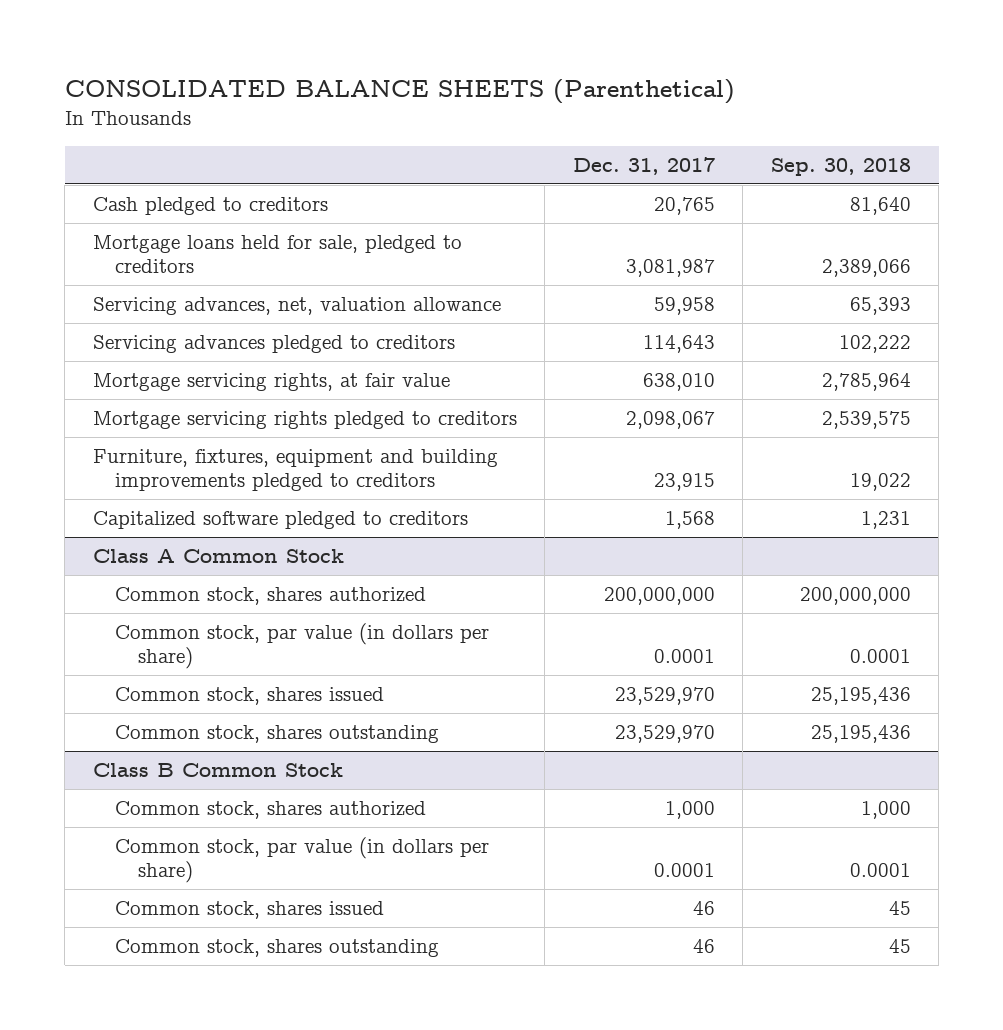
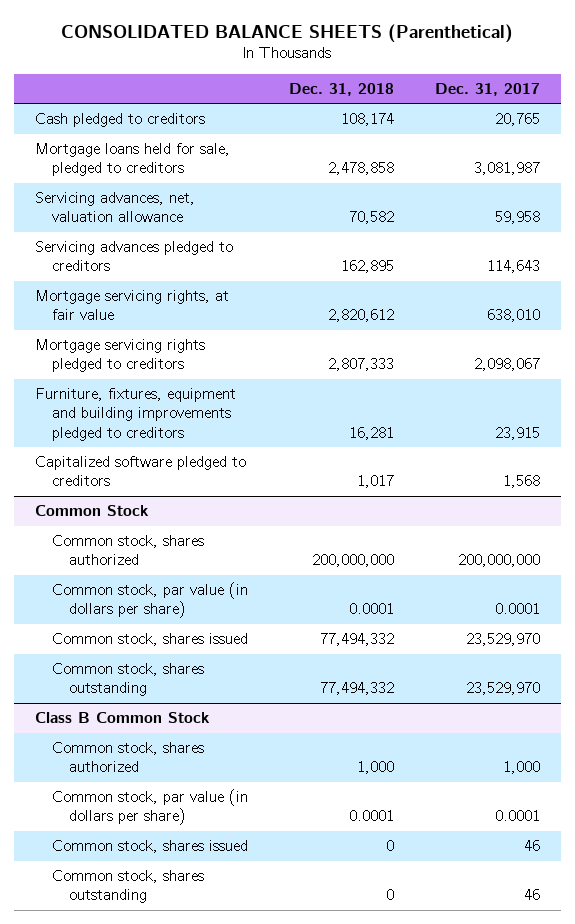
- | Dec. 31, 2017 | Sep. 30, 2018
+ | Dec. 31, 2018 | Dec. 31, 2017
- Class A Common Stock
+ Common Stock

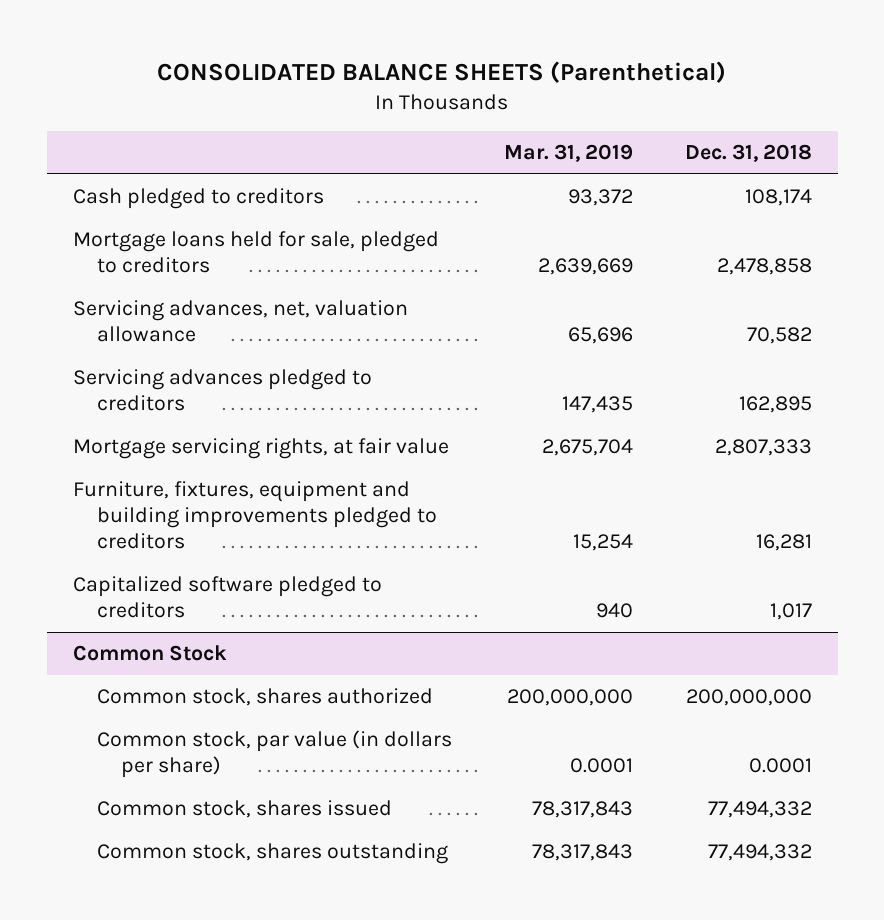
- | Dec. 31, 2018 | Dec. 31, 2017
+ | Mar. 31, 2019 | Dec. 31, 2018
- Mortgage servicing rights, at fair value | 2,820,612 | 638,010
- Mortgage servicing rights pledged to creditors | 2,807,333 | 2,098,067
+ Mortgage servicing rights, at fair value | 2,675,704 | 2,807,333
- Class B Common Stock
- Common stock, shares authorized | 1,000 | 1,000
- Common stock, par value (in dollars per share) | 0.0001 | 0.0001
- Common stock, shares issued | 0 | 46
- Common stock, shares outstanding | 0 | 46

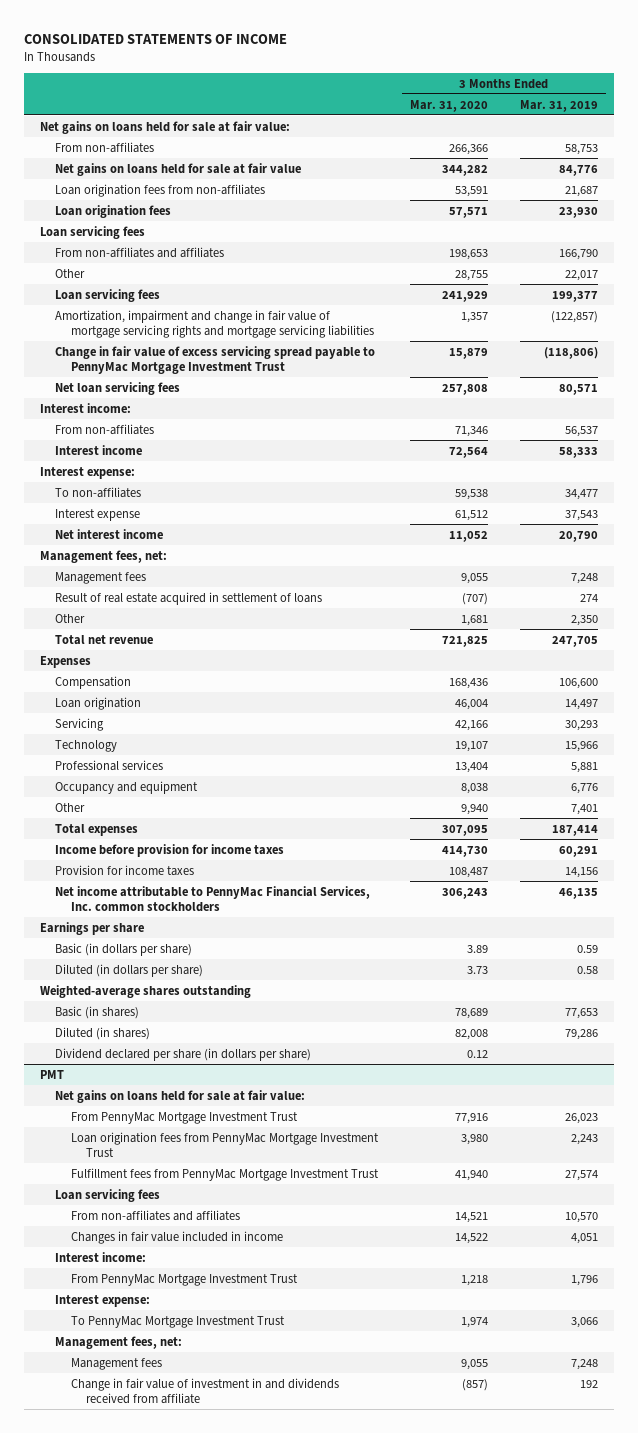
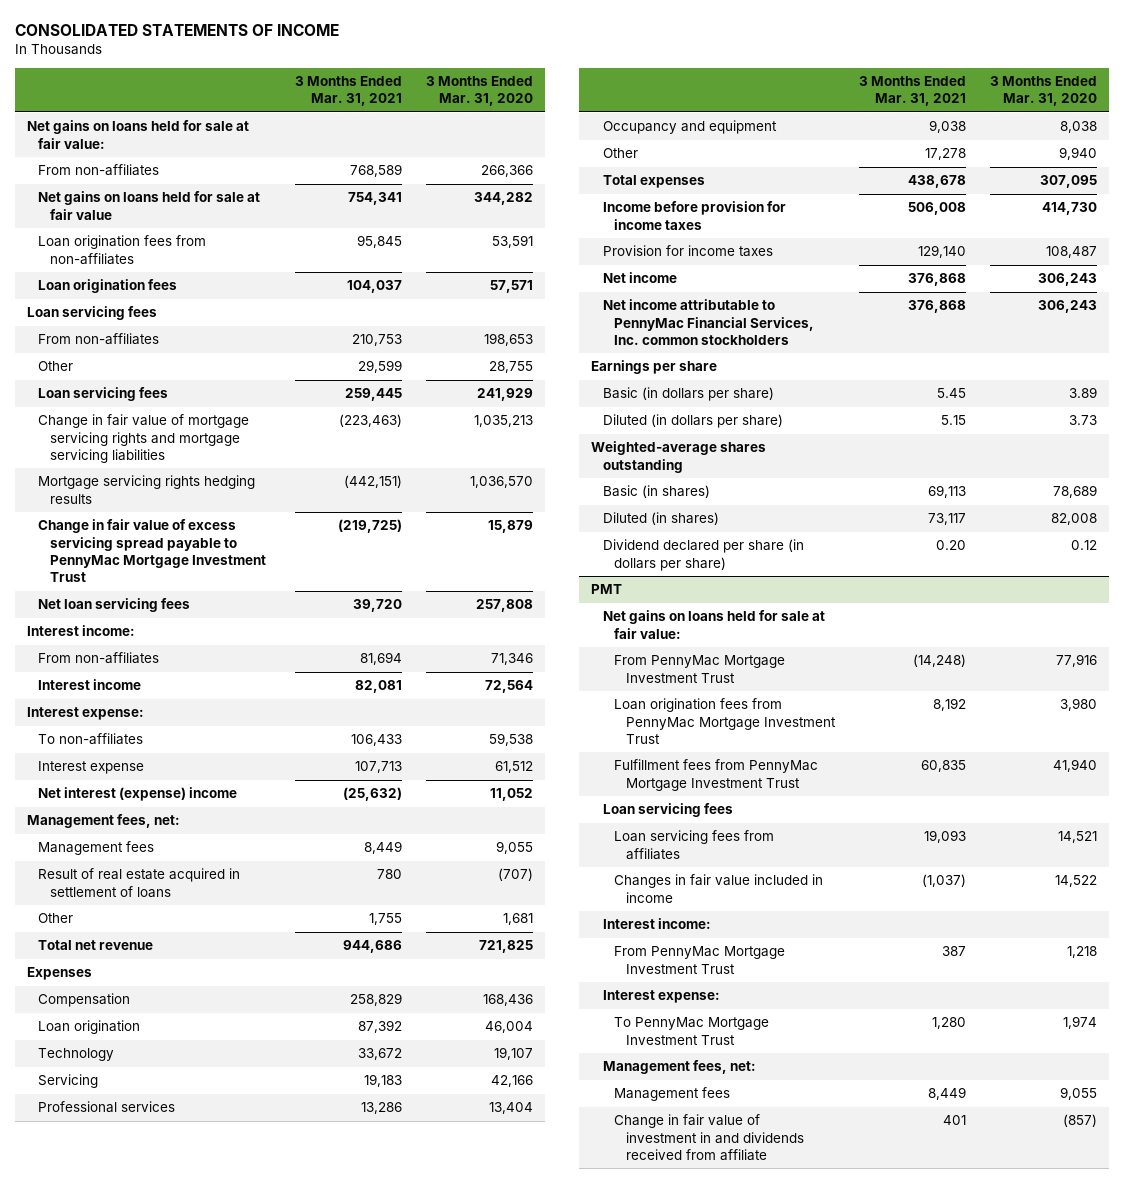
- | 3 Months Ended Mar. 31, 2020 | 3 Months Ended Mar. 31, 2019
+ | 3 Months Ended Mar. 31, 2021 | 3 Months Ended Mar. 31, 2020
- From non-affiliates and affiliates | 198,653 | 166,790
+ From non-affiliates | 210,753 | 198,653
- Amortization, impairment and change in fair value of mortgage servicing rights and mortgage servicing liabilities | 1,357 | (122,857)
+ Change in fair value of mortgage servicing rights and mortgage servicing liabilities | (223,463) | 1,035,213
+ Mortgage servicing rights hedging results | (442,151) | 1,036,570
- Net interest income | 11,052 | 20,790
+ Net interest (expense) income | (25,632) | 11,052
moved down: Servicing | 19,183 | 42,166
+ Net income | 376,868 | 306,243
@ PMT
- From non-affiliates and affiliates | 14,521 | 10,570
+ Loan servicing fees from affiliates | 19,093 | 14,521

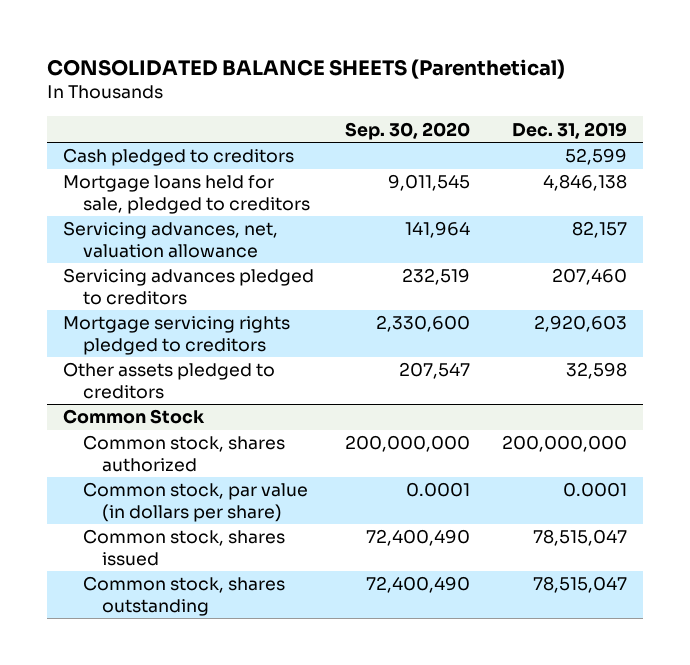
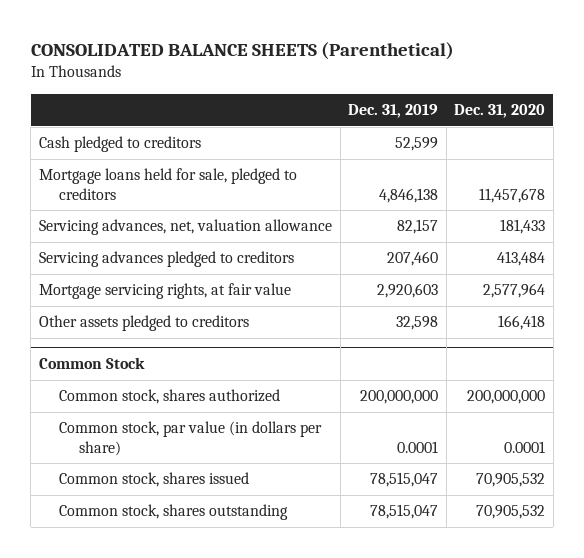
- | Sep. 30, 2020 | Dec. 31, 2019
+ | Dec. 31, 2019 | Dec. 31, 2020
- Mortgage servicing rights pledged to creditors | 2,330,600 | 2,920,603
+ Mortgage servicing rights, at fair value | 2,920,603 | 2,577,964

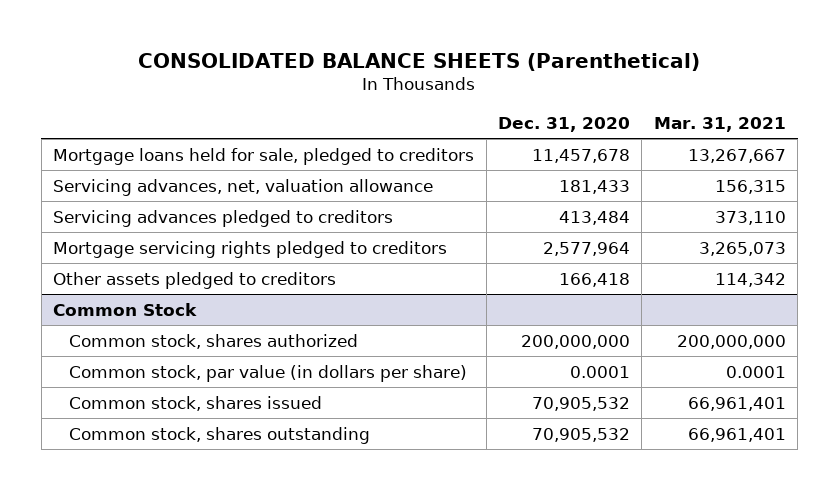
- | Dec. 31, 2019 | Dec. 31, 2020
+ | Dec. 31, 2020 | Mar. 31, 2021
- Cash pledged to creditors | 52,599 |
- Mortgage servicing rights, at fair value | 2,920,603 | 2,577,964
+ Mortgage servicing rights pledged to creditors | 2,577,964 | 3,265,073

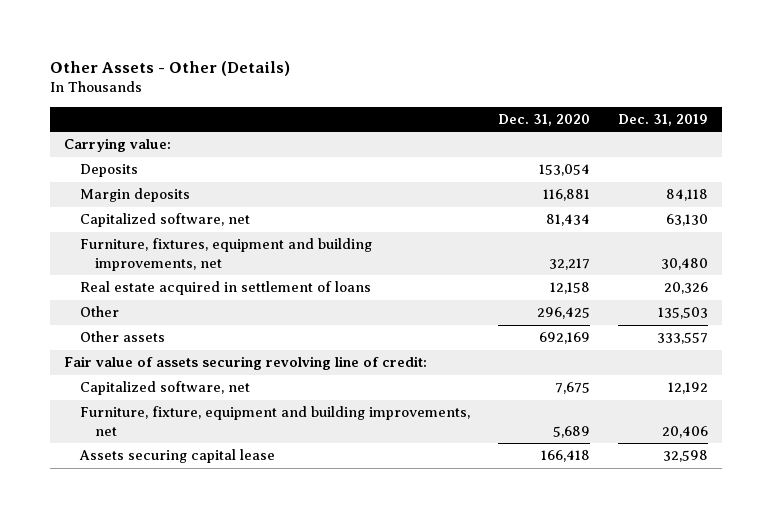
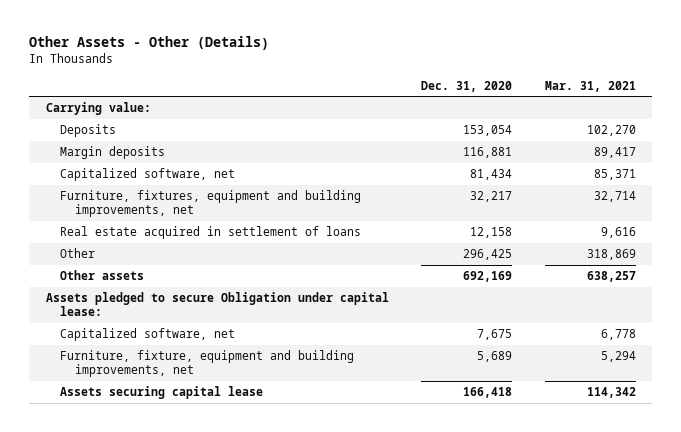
- | Dec. 31, 2020 | Dec. 31, 2019
+ | Dec. 31, 2020 | Mar. 31, 2021
- Fair value of assets securing revolving line of credit:
+ Assets pledged to secure Obligation under capital lease:

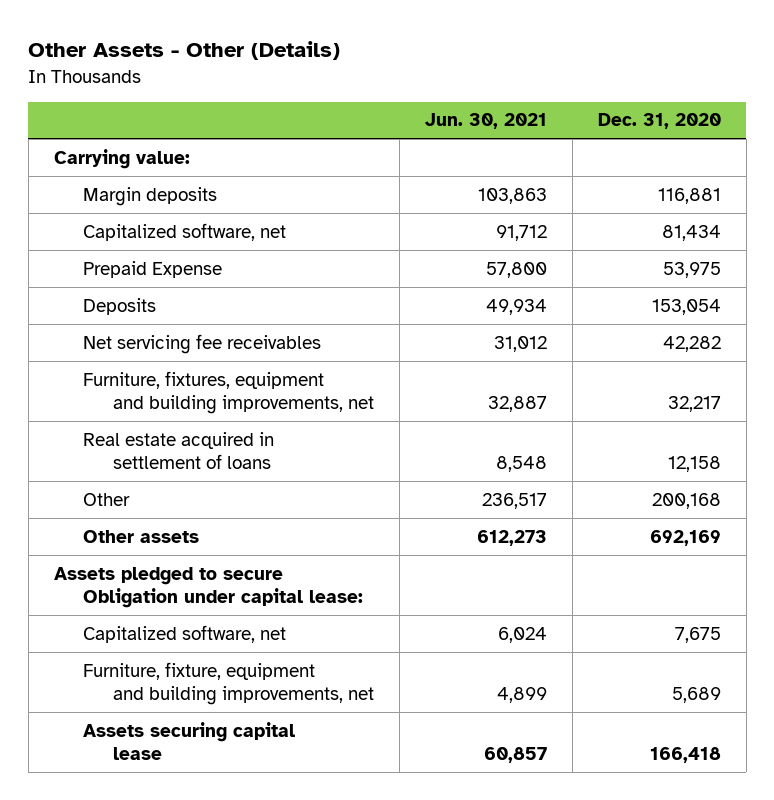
- | Dec. 31, 2020 | Mar. 31, 2021
+ | Jun. 30, 2021 | Dec. 31, 2020
+ Prepaid Expense | 57,800 | 53,975
moved down: Deposits | 49,934 | 153,054
+ Net servicing fee receivables | 31,012 | 42,282
- Other | 296,425 | 318,869
+ Other | 236,517 | 200,168

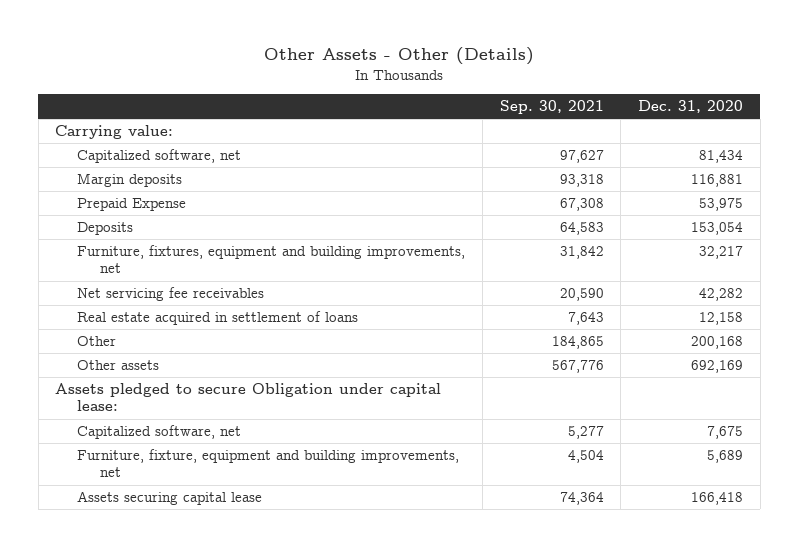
- | Jun. 30, 2021 | Dec. 31, 2020
+ | Sep. 30, 2021 | Dec. 31, 2020
moved down: Margin deposits | 93,318 | 116,881
moved down: Net servicing fee receivables | 20,590 | 42,282

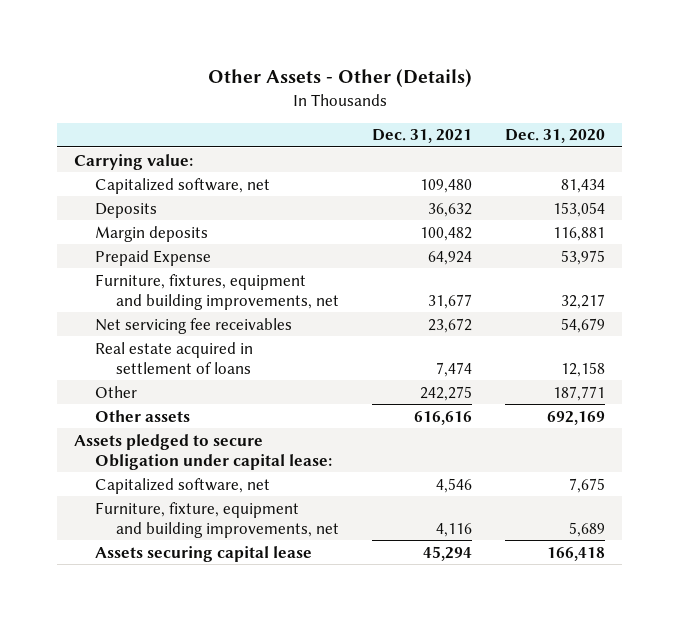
- | Sep. 30, 2021 | Dec. 31, 2020
+ | Dec. 31, 2021 | Dec. 31, 2020
moved up: Deposits | 36,632 | 153,054
- Net servicing fee receivables | 20,590 | 42,282
+ Net servicing fee receivables | 23,672 | 54,679
- Other | 184,865 | 200,168
+ Other | 242,275 | 187,771

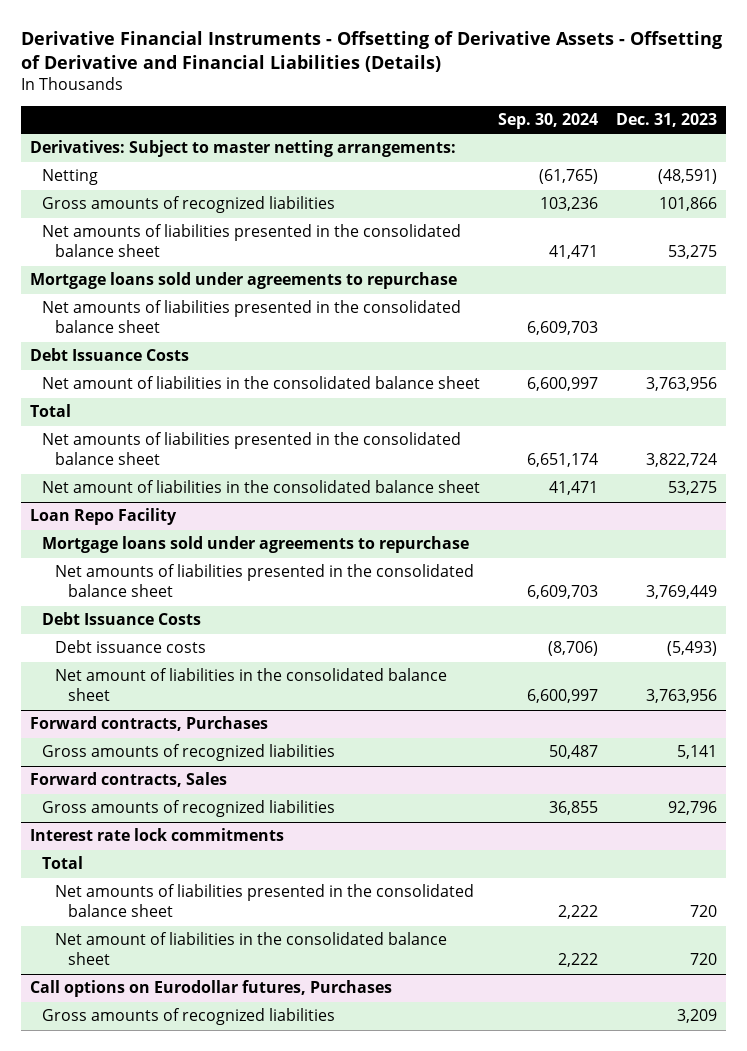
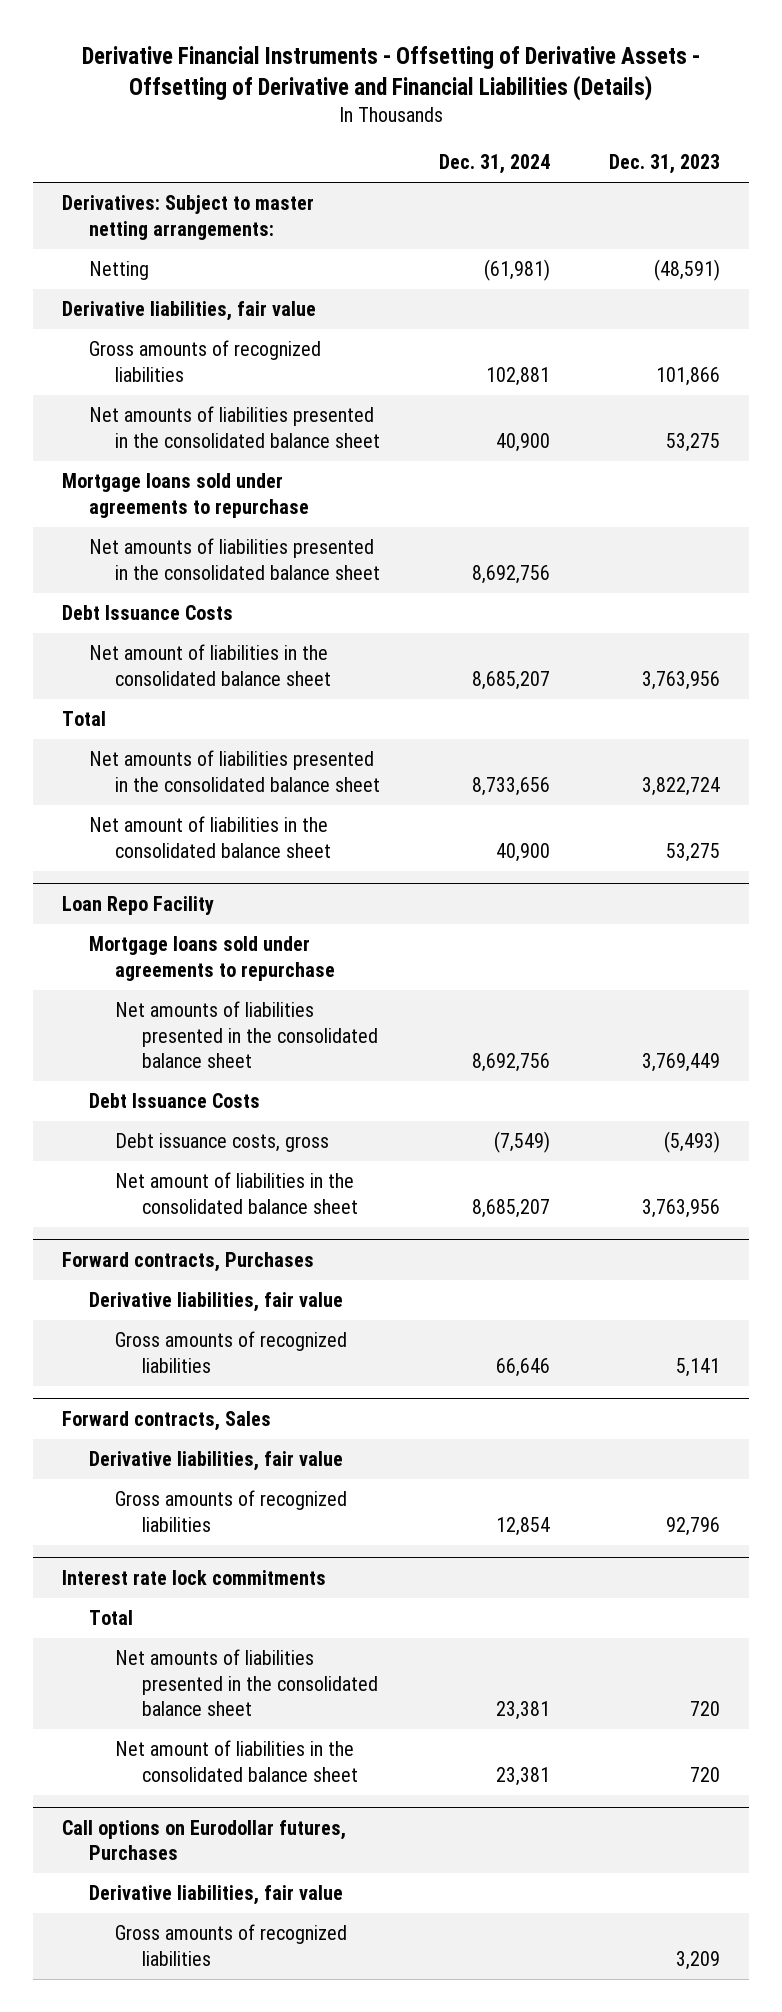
- | Sep. 30, 2024 | Dec. 31, 2023
+ | Dec. 31, 2024 | Dec. 31, 2023
+ Derivative liabilities, fair value
@ Loan Repo Facility
- Debt issuance costs | (8,706) | (5,493)
+ Debt issuance costs, gross | (7,549) | (5,493)
@ Forward contracts, Purchases
+ Derivative liabilities, fair value
@ Forward contracts, Sales
+ Derivative liabilities, fair value
@ Call options on Eurodollar futures, Purchases
+ Derivative liabilities, fair value

